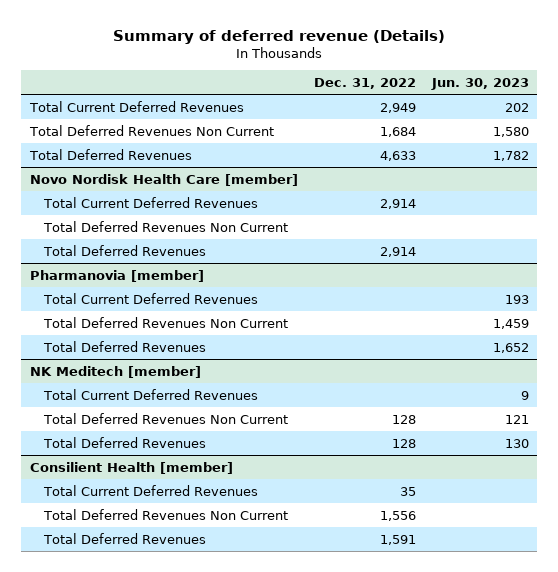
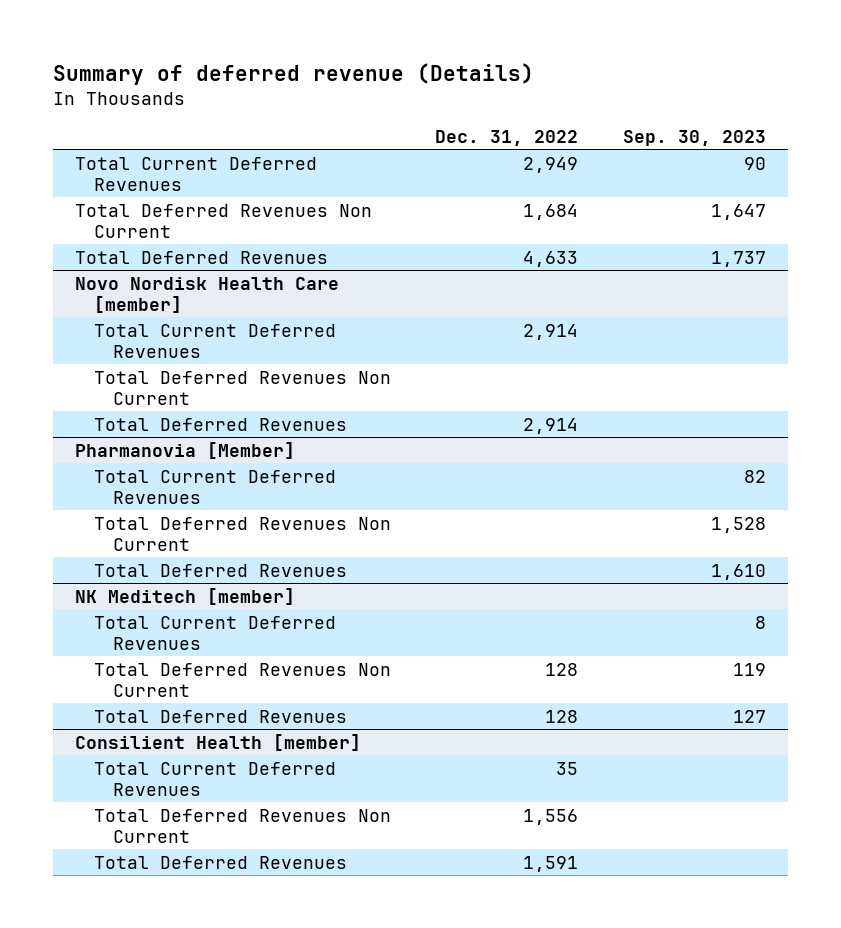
- | Dec. 31, 2022 | Jun. 30, 2023
+ | Dec. 31, 2022 | Sep. 30, 2023
- Pharmanovia [member]
+ Pharmanovia [Member]

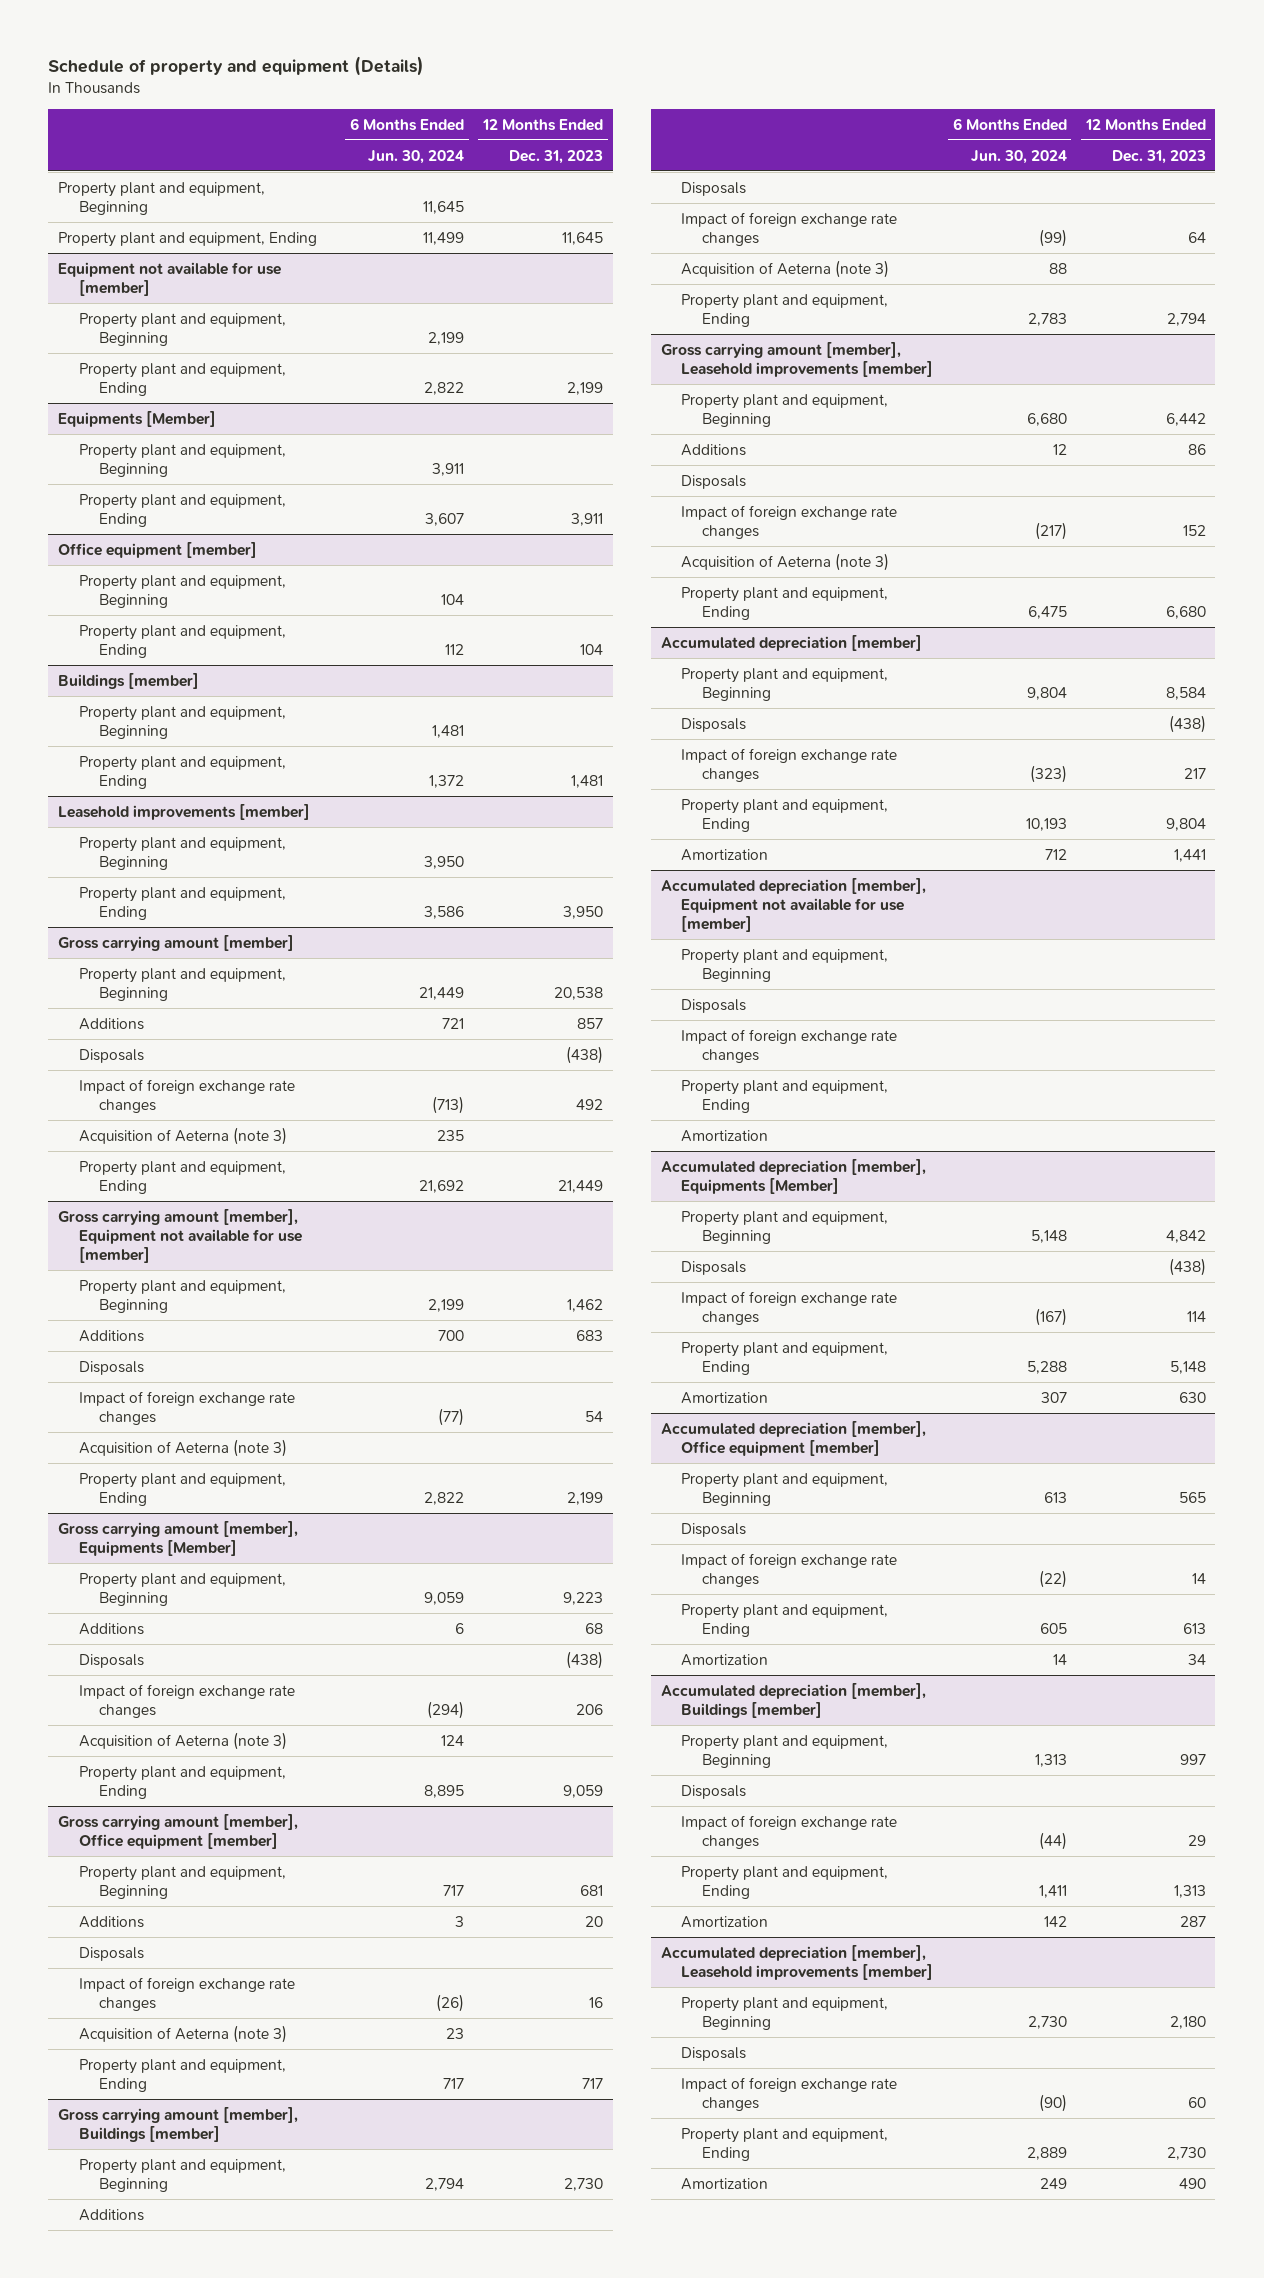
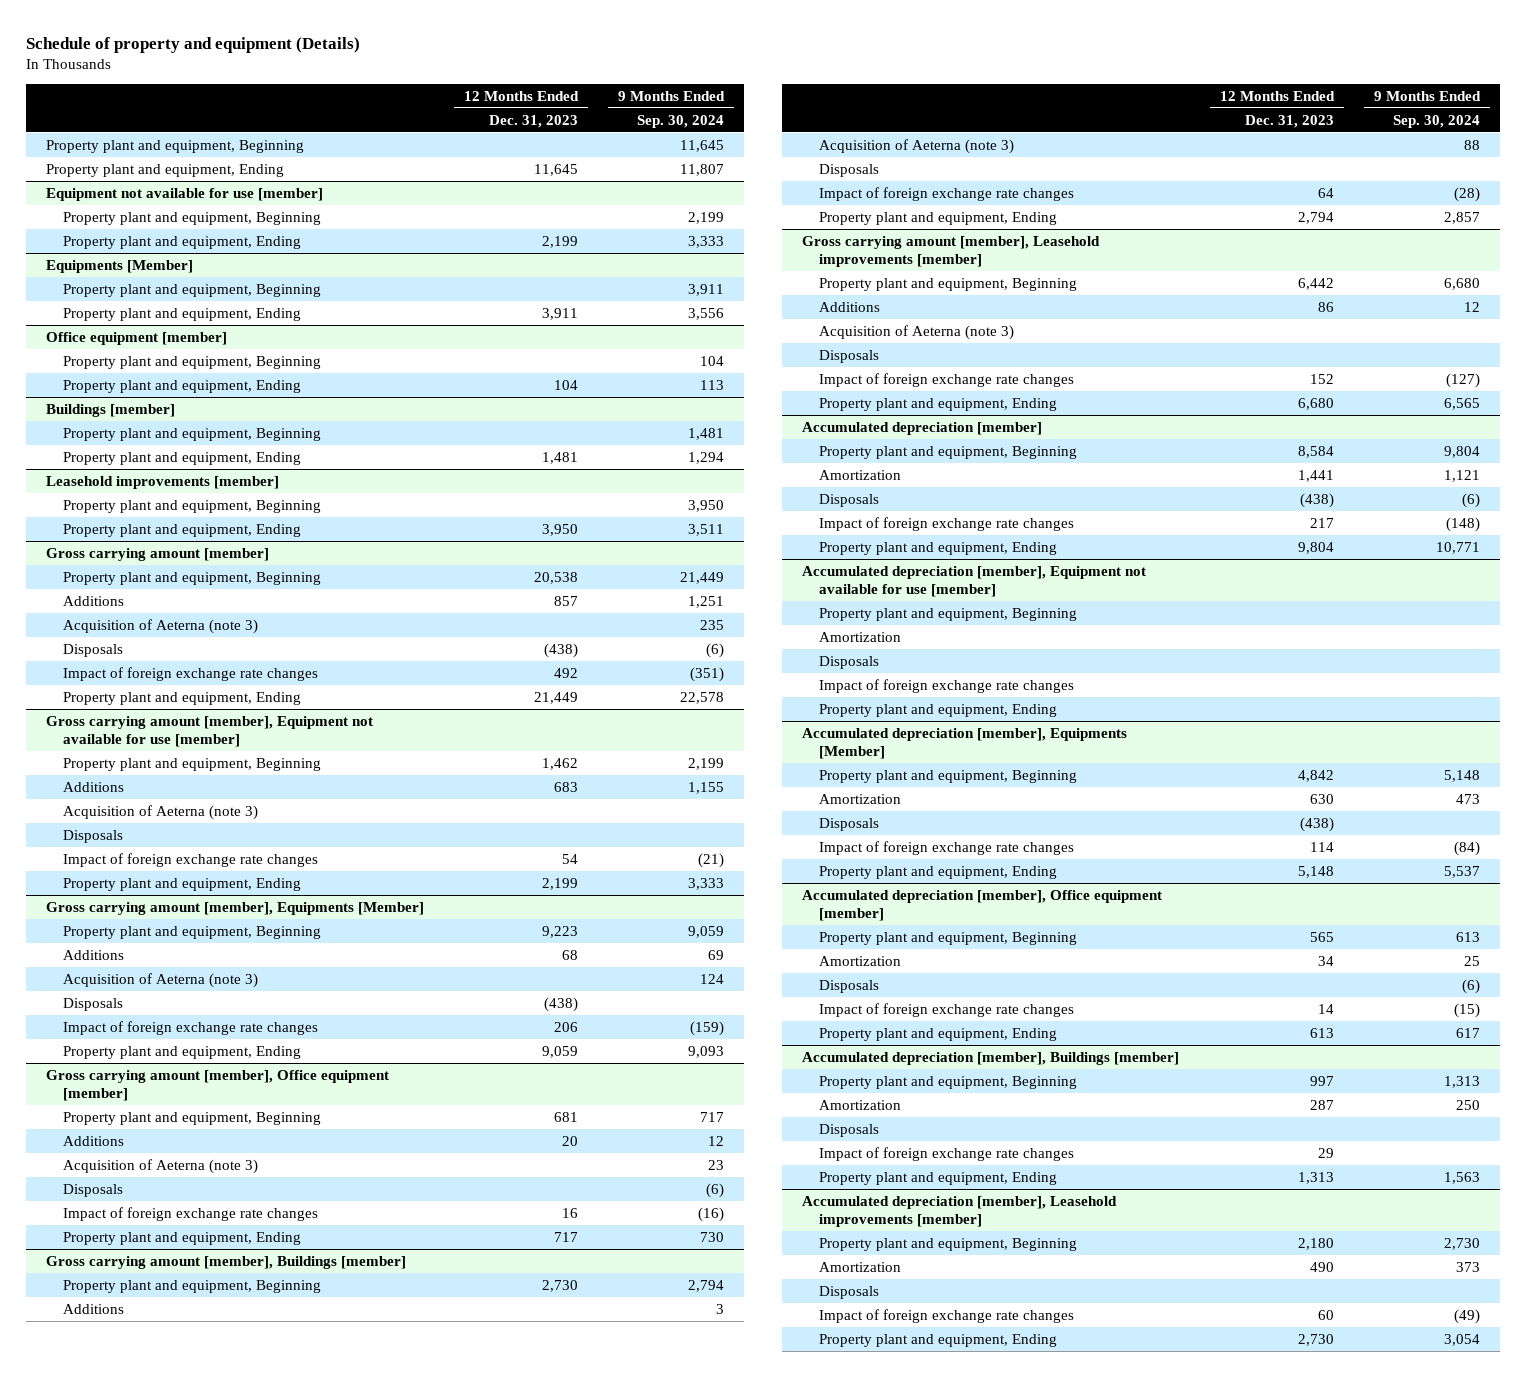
- | 6 Months Ended Jun. 30, 2024 | 12 Months Ended Dec. 31, 2023
+ | 12 Months Ended Dec. 31, 2023 | 9 Months Ended Sep. 30, 2024
@ Gross carrying amount [member]
moved up: Acquisition of Aeterna (note 3) | | 235
@ Gross carrying amount [member], Equipment not available for use [member]
moved up: Acquisition of Aeterna (note 3)
@ Gross carrying amount [member], Equipments [Member]
moved up: Acquisition of Aeterna (note 3) | | 124
@ Gross carrying amount [member], Office equipment [member]
moved up: Acquisition of Aeterna (note 3) | | 23
@ Gross carrying amount [member], Buildings [member]
moved up: Acquisition of Aeterna (note 3) | | 88
@ Gross carrying amount [member], Leasehold improvements [member]
moved up: Acquisition of Aeterna (note 3)
@ Accumulated depreciation [member]
moved up: Amortization | 1,441 | 1,121
@ Accumulated depreciation [member], Equipment not available for use [member]
moved up: Amortization
@ Accumulated depreciation [member], Equipments [Member]
moved up: Amortization | 630 | 473
@ Accumulated depreciation [member], Office equipment [member]
moved up: Amortization | 34 | 25
@ Accumulated depreciation [member], Buildings [member]
moved up: Amortization | 287 | 250
@ Accumulated depreciation [member], Leasehold improvements [member]
moved up: Amortization | 490 | 373

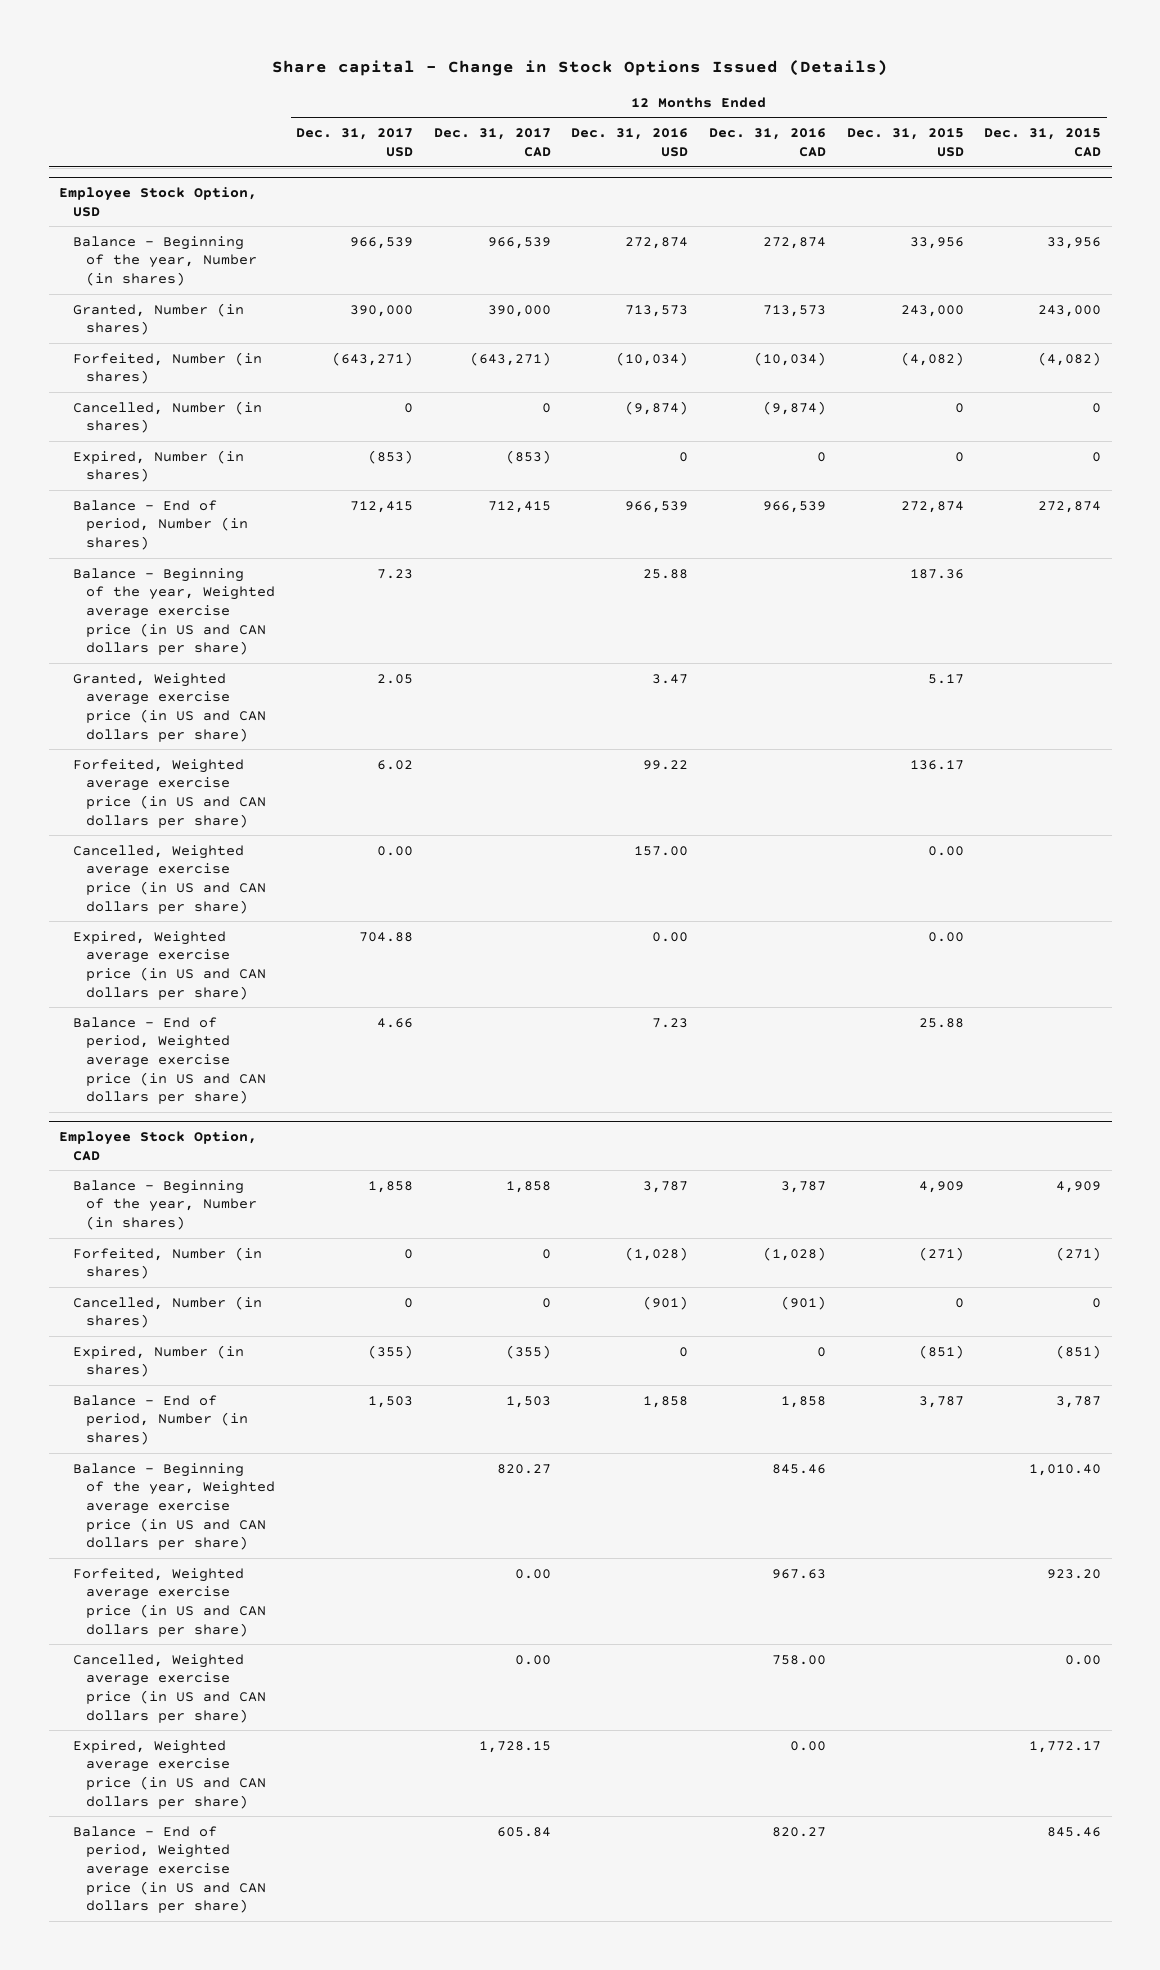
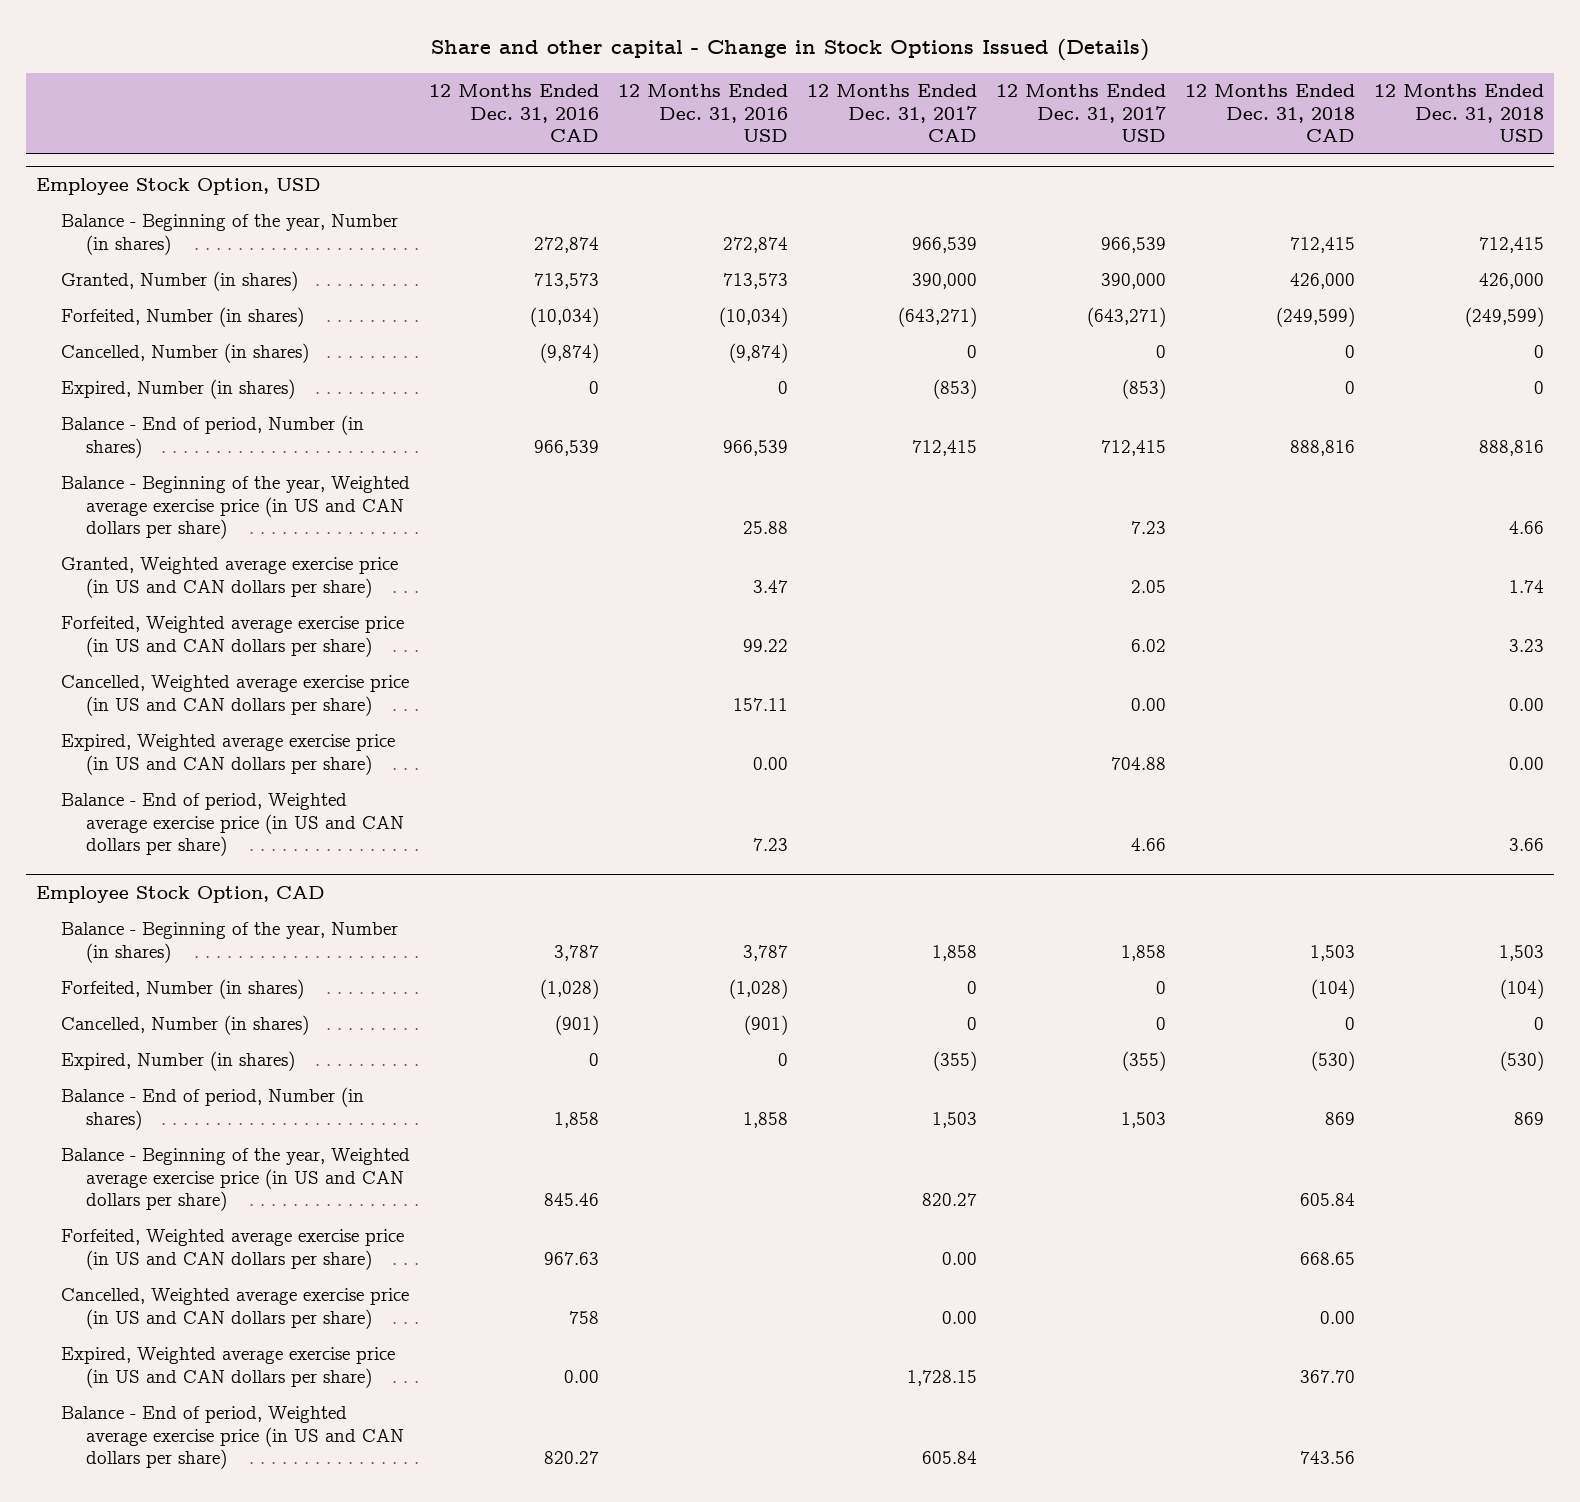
- Share capital - Change in Stock Options Issued (Details)
+ Share and other capital - Change in Stock Options Issued (Details)
- | 12 Months Ended Dec. 31, 2017 USD | 12 Months Ended Dec. 31, 2017 CAD | 12 Months Ended Dec. 31, 2016 USD | 12 Months Ended Dec. 31, 2016 CAD | 12 Months Ended Dec. 31, 2015 USD | 12 Months Ended Dec. 31, 2015 CAD
+ | 12 Months Ended Dec. 31, 2016 CAD | 12 Months Ended Dec. 31, 2016 USD | 12 Months Ended Dec. 31, 2017 CAD | 12 Months Ended Dec. 31, 2017 USD | 12 Months Ended Dec. 31, 2018 CAD | 12 Months Ended Dec. 31, 2018 USD
@ Employee Stock Option, USD
- Cancelled, Weighted average exercise price (in US and CAN dollars per share) | 0.00 | | 157.00 | | 0.00 |
+ Cancelled, Weighted average exercise price (in US and CAN dollars per share) | | 157.11 | | 0.00 | | 0.00
@ Employee Stock Option, CAD
- Cancelled, Weighted average exercise price (in US and CAN dollars per share) | | 0.00 | | 758.00 | | 0.00
+ Cancelled, Weighted average exercise price (in US and CAN dollars per share) | 758 | | 0.00 | | 0.00 |

